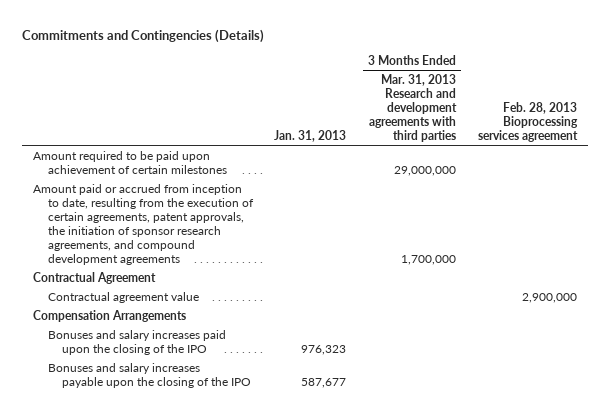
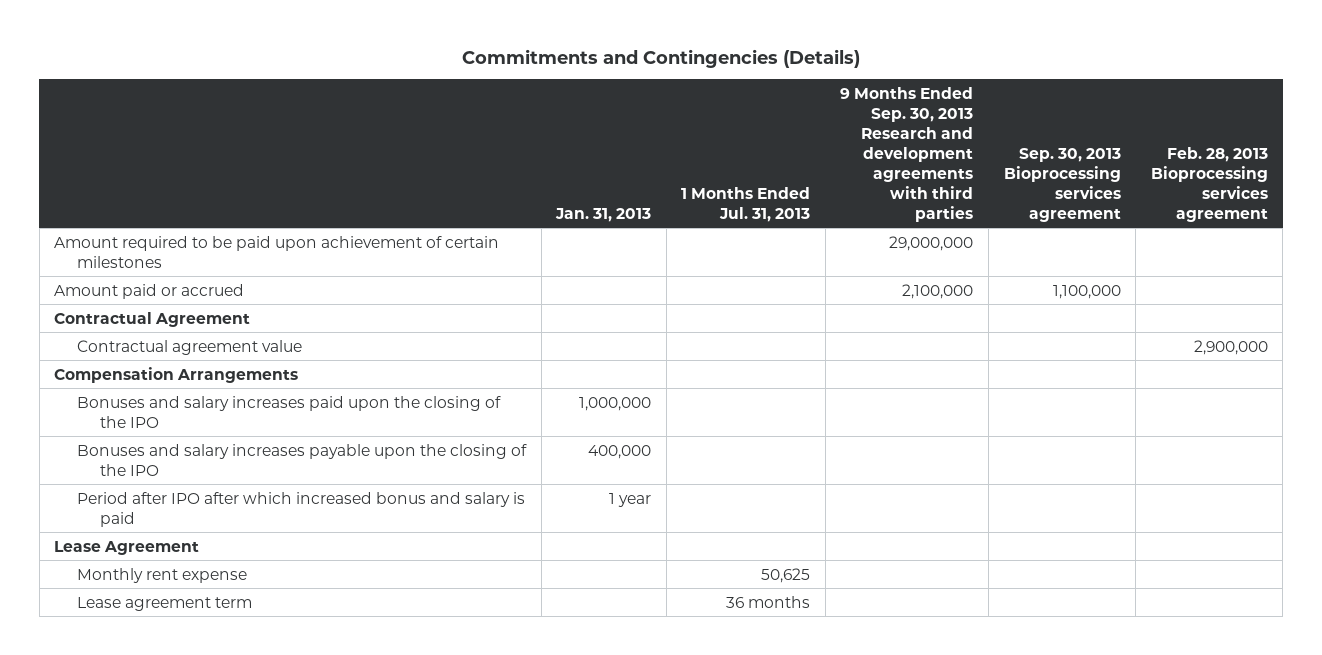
- | Jan. 31, 2013 | 3 Months Ended Mar. 31, 2013 Research and development agreements with third parties | Feb. 28, 2013 Bioprocessing services agreement
+ | Jan. 31, 2013 | 1 Months Ended Jul. 31, 2013 | 9 Months Ended Sep. 30, 2013 Research and development agreements with third parties | Sep. 30, 2013 Bioprocessing services agreement | Feb. 28, 2013 Bioprocessing services agreement
- Amount paid or accrued from inception to date, resulting from the execution of certain agreements, patent approvals, the initiation of sponsor research agreements, and compound development agreements | | 1,700,000 |
+ Amount paid or accrued | | | 2,100,000 | 1,100,000 |
- Bonuses and salary increases paid upon the closing of the IPO | 976,323 | |
- Bonuses and salary increases payable upon the closing of the IPO | 587,677 | |
+ Bonuses and salary increases paid upon the closing of the IPO | 1,000,000 | | | |
+ Bonuses and salary increases payable upon the closing of the IPO | 400,000 | | | |
+ Period after IPO after which increased bonus and salary is paid | 1 year | | | |
+ Lease Agreement
+ Monthly rent expense | | 50,625 | | |
+ Lease agreement term | | 36 months | | |

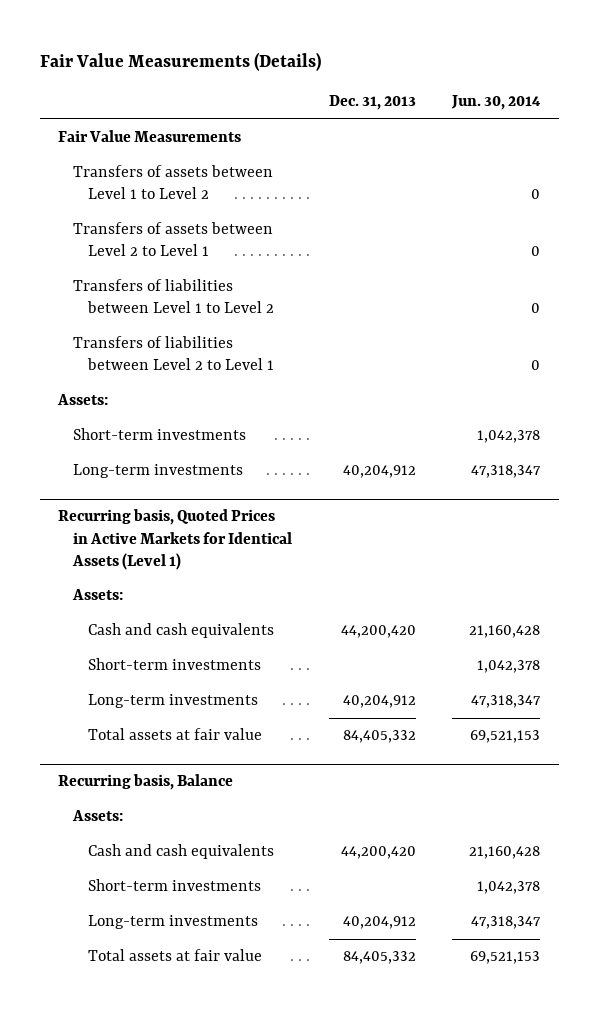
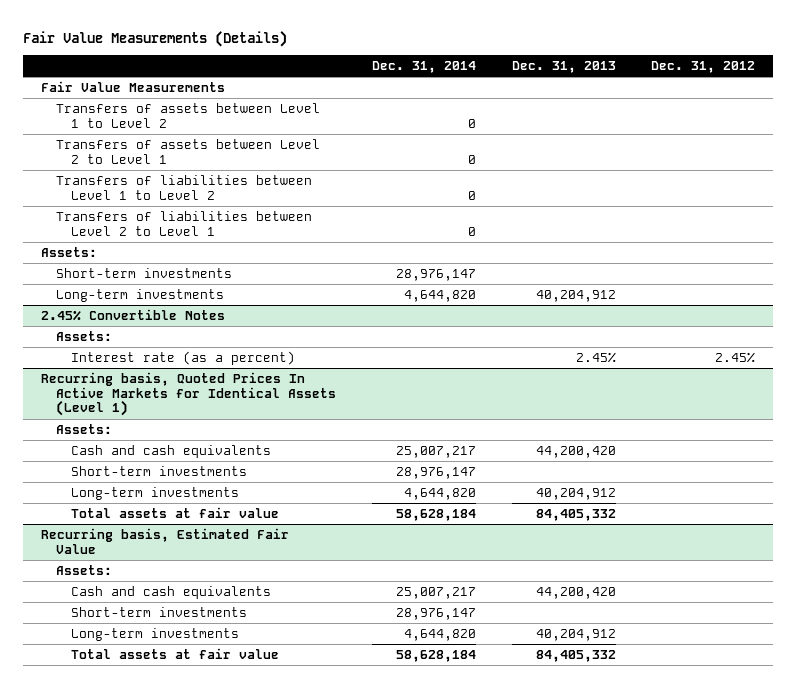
- | Dec. 31, 2013 | Jun. 30, 2014
+ | Dec. 31, 2014 | Dec. 31, 2013 | Dec. 31, 2012
- Recurring basis, Quoted Prices in Active Markets for Identical Assets (Level 1)
+ 2.45% Convertible Notes
+ Assets:
+ Interest rate (as a percent) | | 2.45% | 2.45%
+ Recurring basis, Quoted Prices In Active Markets for Identical Assets (Level 1)
- Recurring basis, Balance
+ Recurring basis, Estimated Fair Value

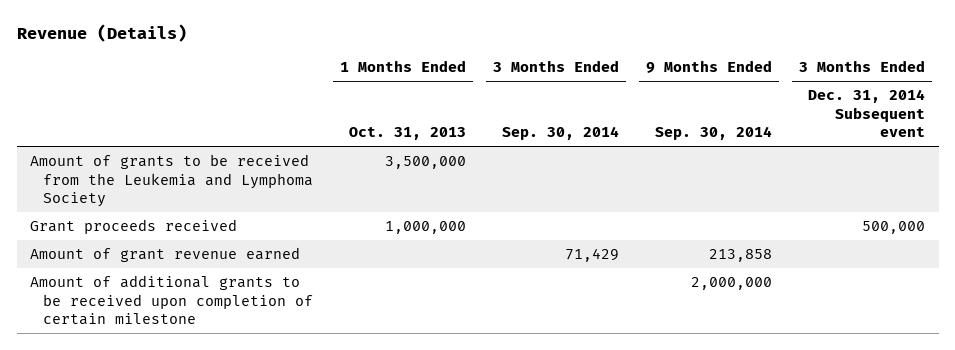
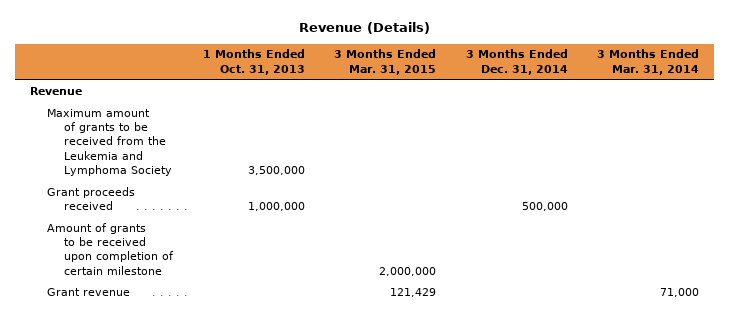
- | 1 Months Ended Oct. 31, 2013 | 3 Months Ended Sep. 30, 2014 | 9 Months Ended Sep. 30, 2014 | 3 Months Ended Dec. 31, 2014 Subsequent event
+ | 1 Months Ended Oct. 31, 2013 | 3 Months Ended Mar. 31, 2015 | 3 Months Ended Dec. 31, 2014 | 3 Months Ended Mar. 31, 2014
- Amount of grants to be received from the Leukemia and Lymphoma Society | 3,500,000 | | |
+ Revenue
+ Maximum amount of grants to be received from the Leukemia and Lymphoma Society | 3,500,000 | | |
- Amount of grant revenue earned | | 71,429 | 213,858 |
- Amount of additional grants to be received upon completion of certain milestone | | | 2,000,000 |
+ Amount of grants to be received upon completion of certain milestone | | 2,000,000 | |
+ Grant revenue | | 121,429 | | 71,000

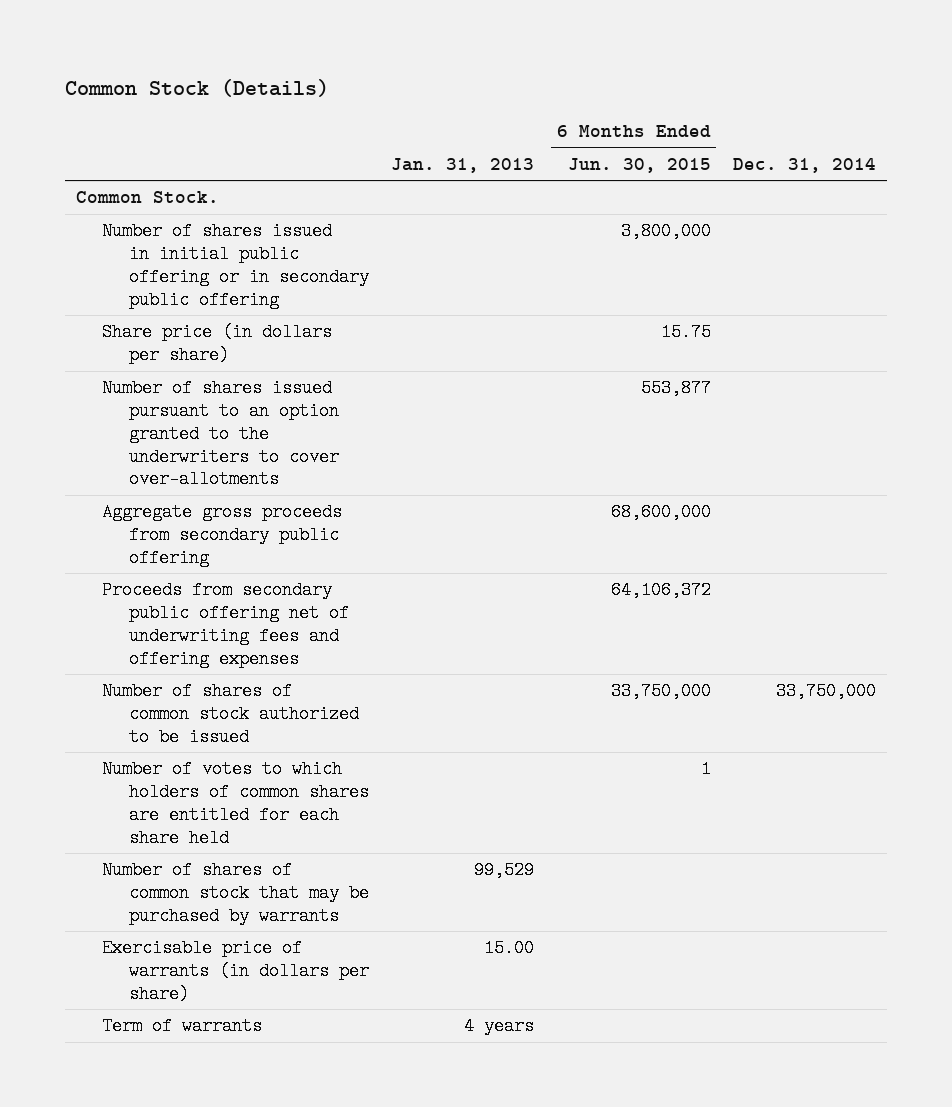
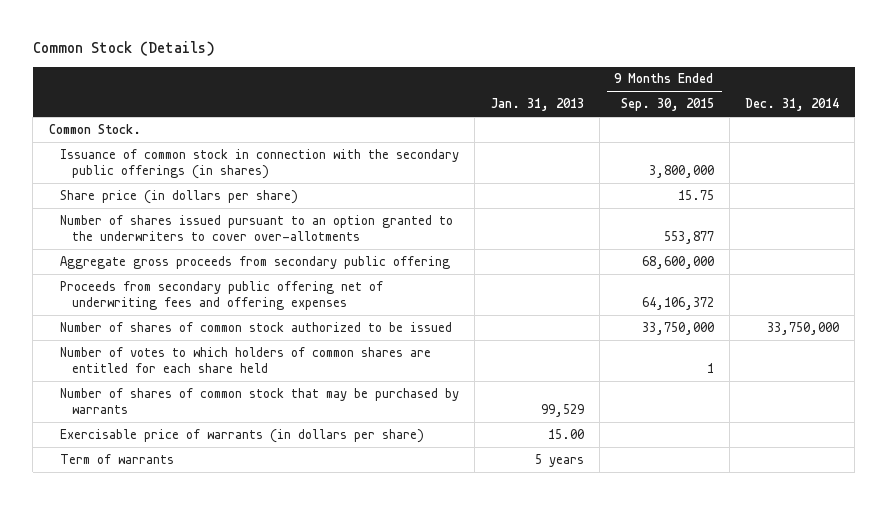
- | Jan. 31, 2013 | 6 Months Ended Jun. 30, 2015 | Dec. 31, 2014
+ | Jan. 31, 2013 | 9 Months Ended Sep. 30, 2015 | Dec. 31, 2014
- Number of shares issued in initial public offering or in secondary public offering | | 3,800,000 |
+ Issuance of common stock in connection with the secondary public offerings (in shares) | | 3,800,000 |
- Term of warrants | 4 years | |
+ Term of warrants | 5 years | |

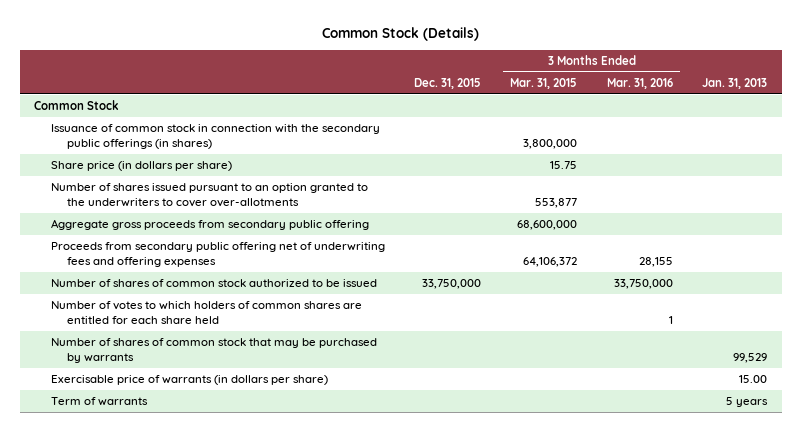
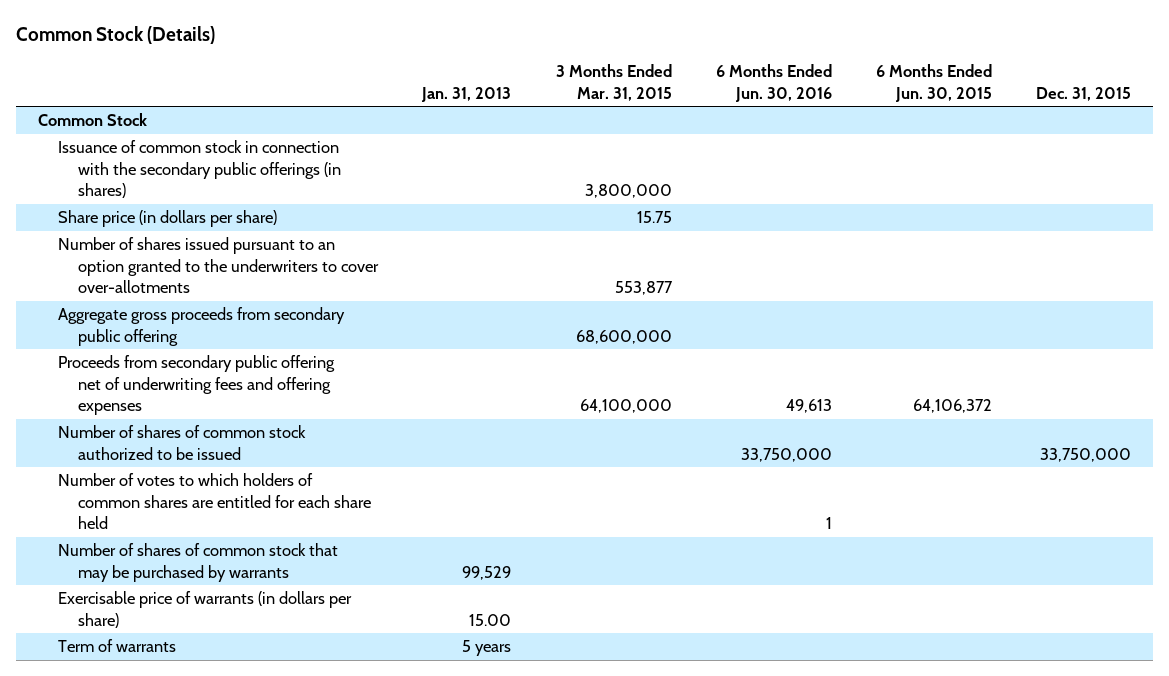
- | Dec. 31, 2015 | 3 Months Ended Mar. 31, 2015 | 3 Months Ended Mar. 31, 2016 | Jan. 31, 2013
+ | Jan. 31, 2013 | 3 Months Ended Mar. 31, 2015 | 6 Months Ended Jun. 30, 2016 | 6 Months Ended Jun. 30, 2015 | Dec. 31, 2015
- Proceeds from secondary public offering net of underwriting fees and offering expenses | | 64,106,372 | 28,155 |
+ Proceeds from secondary public offering net of underwriting fees and offering expenses | | 64,100,000 | 49,613 | 64,106,372 |

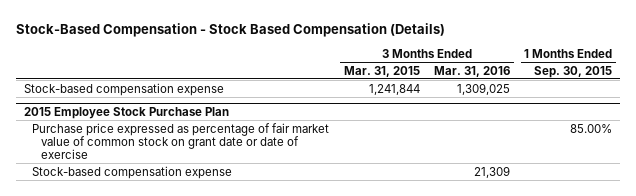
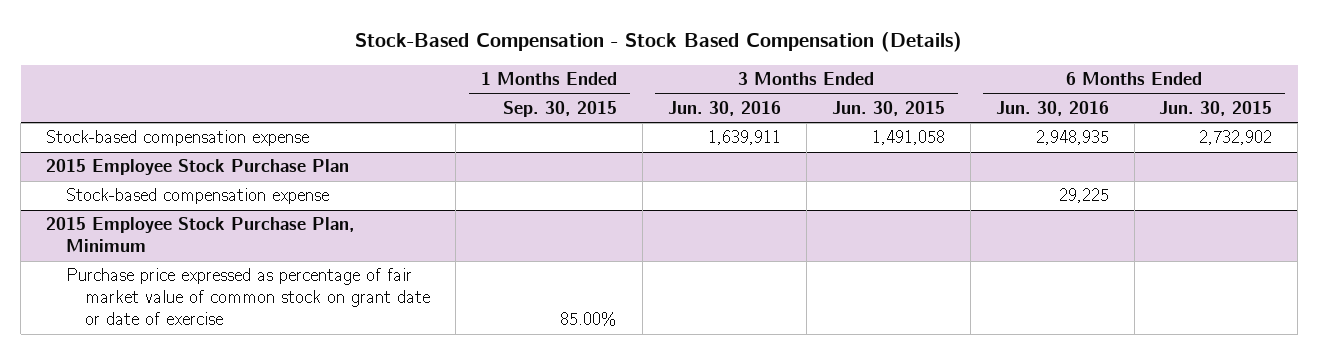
- | 3 Months Ended Mar. 31, 2015 | 3 Months Ended Mar. 31, 2016 | 1 Months Ended Sep. 30, 2015
+ | 1 Months Ended Sep. 30, 2015 | 3 Months Ended Jun. 30, 2016 | 3 Months Ended Jun. 30, 2015 | 6 Months Ended Jun. 30, 2016 | 6 Months Ended Jun. 30, 2015
@ 2015 Employee Stock Purchase Plan
- Purchase price expressed as percentage of fair market value of common stock on grant date or date of exercise | | | 85.00%
+ 2015 Employee Stock Purchase Plan, Minimum
+ Purchase price expressed as percentage of fair market value of common stock on grant date or date of exercise | 85.00% | | | |

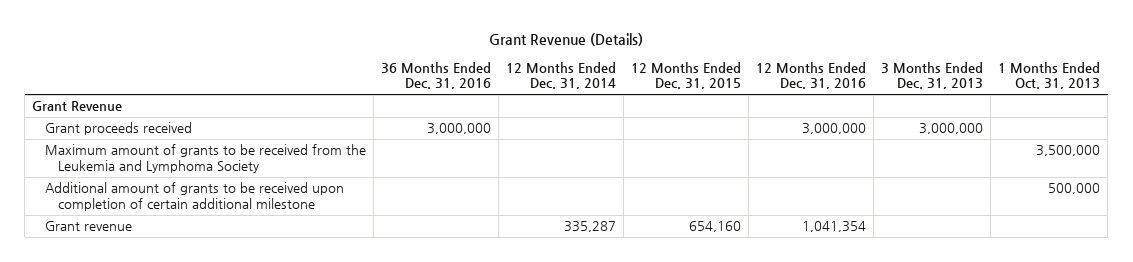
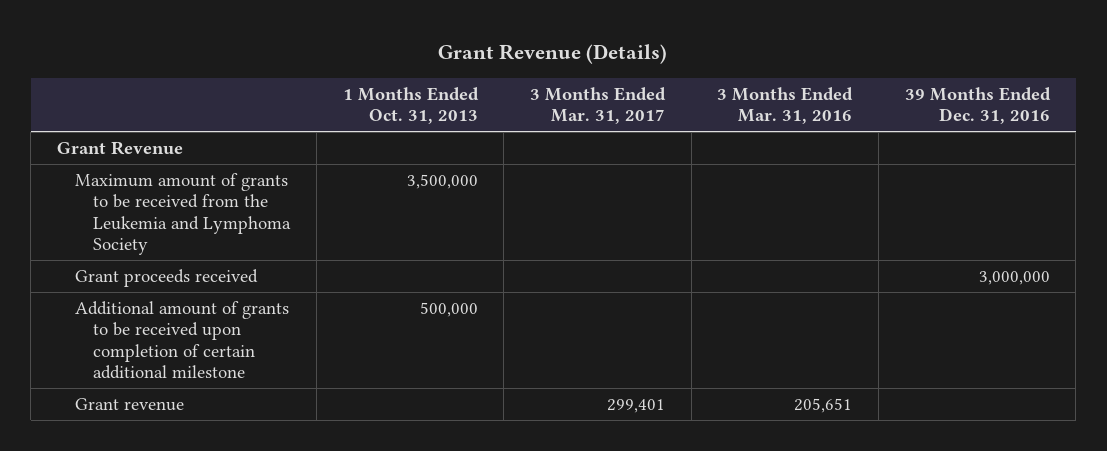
- | 36 Months Ended Dec. 31, 2016 | 12 Months Ended Dec. 31, 2014 | 12 Months Ended Dec. 31, 2015 | 12 Months Ended Dec. 31, 2016 | 3 Months Ended Dec. 31, 2013 | 1 Months Ended Oct. 31, 2013
+ | 1 Months Ended Oct. 31, 2013 | 3 Months Ended Mar. 31, 2017 | 3 Months Ended Mar. 31, 2016 | 39 Months Ended Dec. 31, 2016
moved down: Grant proceeds received | | | | 3,000,000

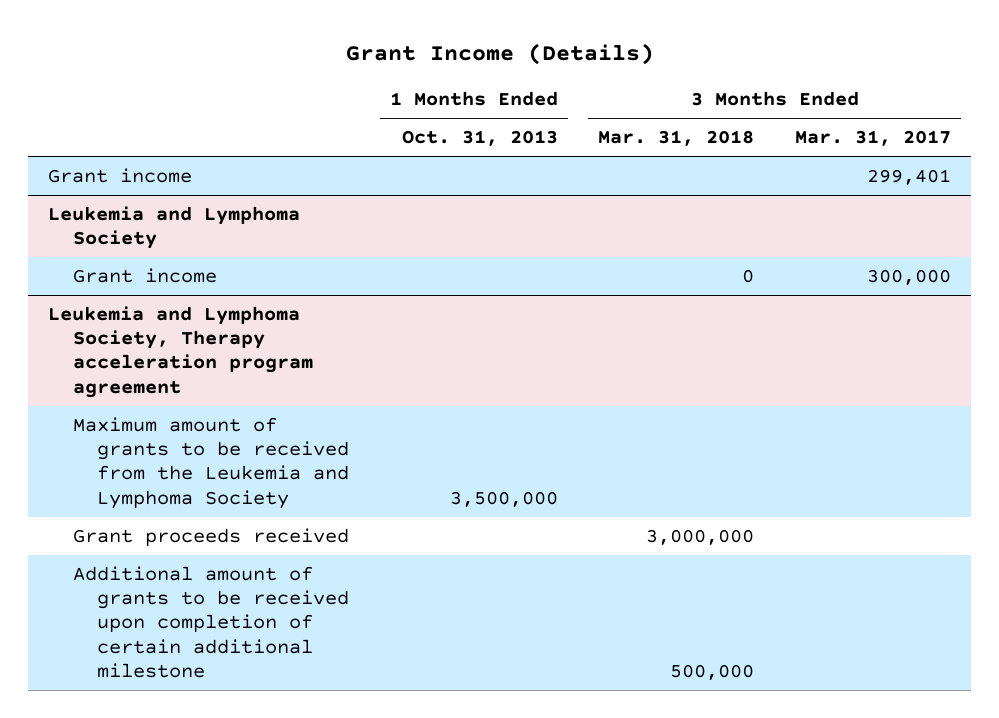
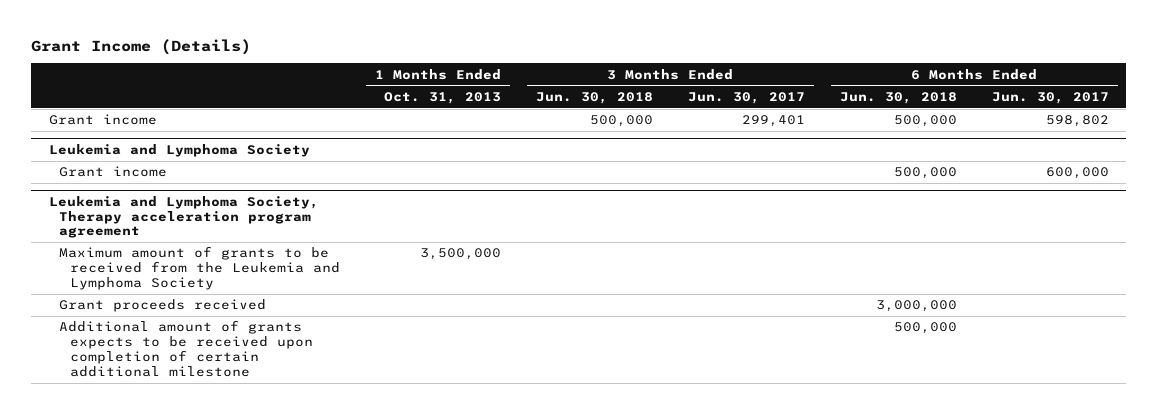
- | 1 Months Ended Oct. 31, 2013 | 3 Months Ended Mar. 31, 2018 | 3 Months Ended Mar. 31, 2017
+ | 1 Months Ended Oct. 31, 2013 | 3 Months Ended Jun. 30, 2018 | 3 Months Ended Jun. 30, 2017 | 6 Months Ended Jun. 30, 2018 | 6 Months Ended Jun. 30, 2017
@ Leukemia and Lymphoma Society, Therapy acceleration program agreement
- Additional amount of grants to be received upon completion of certain additional milestone | | 500,000 |
+ Additional amount of grants expects to be received upon completion of certain additional milestone | | | | 500,000 |

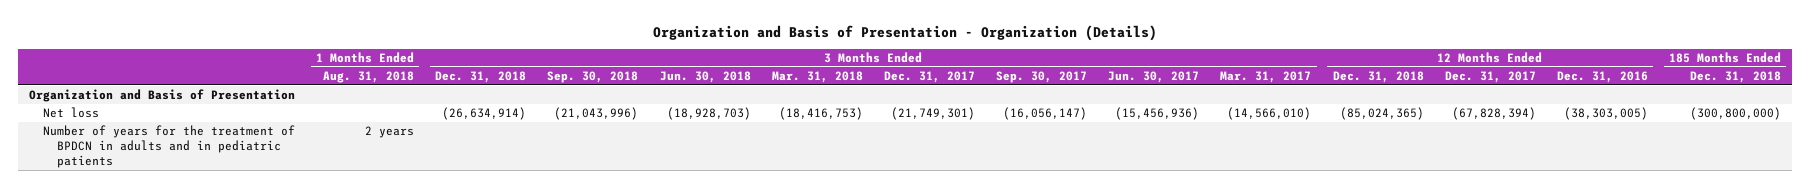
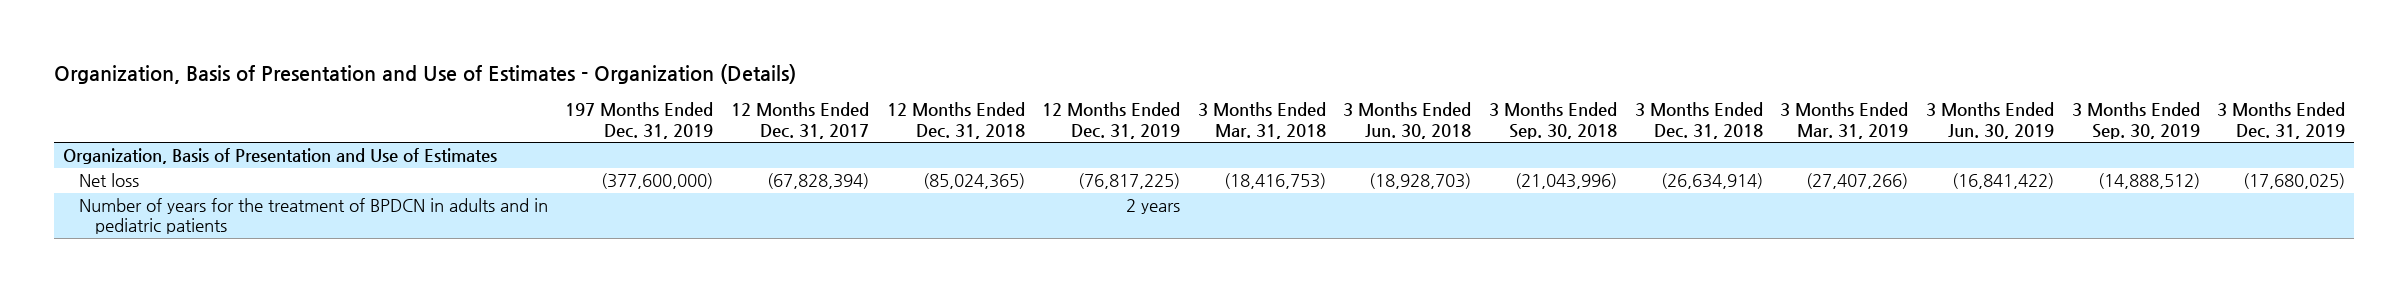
- Organization and Basis of Presentation - Organization (Details)
+ Organization, Basis of Presentation and Use of Estimates - Organization (Details)
- | 1 Months Ended Aug. 31, 2018 | 3 Months Ended Dec. 31, 2018 | 3 Months Ended Sep. 30, 2018 | 3 Months Ended Jun. 30, 2018 | 3 Months Ended Mar. 31, 2018 | 3 Months Ended Dec. 31, 2017 | 3 Months Ended Sep. 30, 2017 | 3 Months Ended Jun. 30, 2017 | 3 Months Ended Mar. 31, 2017 | 12 Months Ended Dec. 31, 2018 | 12 Months Ended Dec. 31, 2017 | 12 Months Ended Dec. 31, 2016 | 185 Months Ended Dec. 31, 2018
+ | 197 Months Ended Dec. 31, 2019 | 12 Months Ended Dec. 31, 2017 | 12 Months Ended Dec. 31, 2018 | 12 Months Ended Dec. 31, 2019 | 3 Months Ended Mar. 31, 2018 | 3 Months Ended Jun. 30, 2018 | 3 Months Ended Sep. 30, 2018 | 3 Months Ended Dec. 31, 2018 | 3 Months Ended Mar. 31, 2019 | 3 Months Ended Jun. 30, 2019 | 3 Months Ended Sep. 30, 2019 | 3 Months Ended Dec. 31, 2019
- Organization and Basis of Presentation
+ Organization, Basis of Presentation and Use of Estimates

